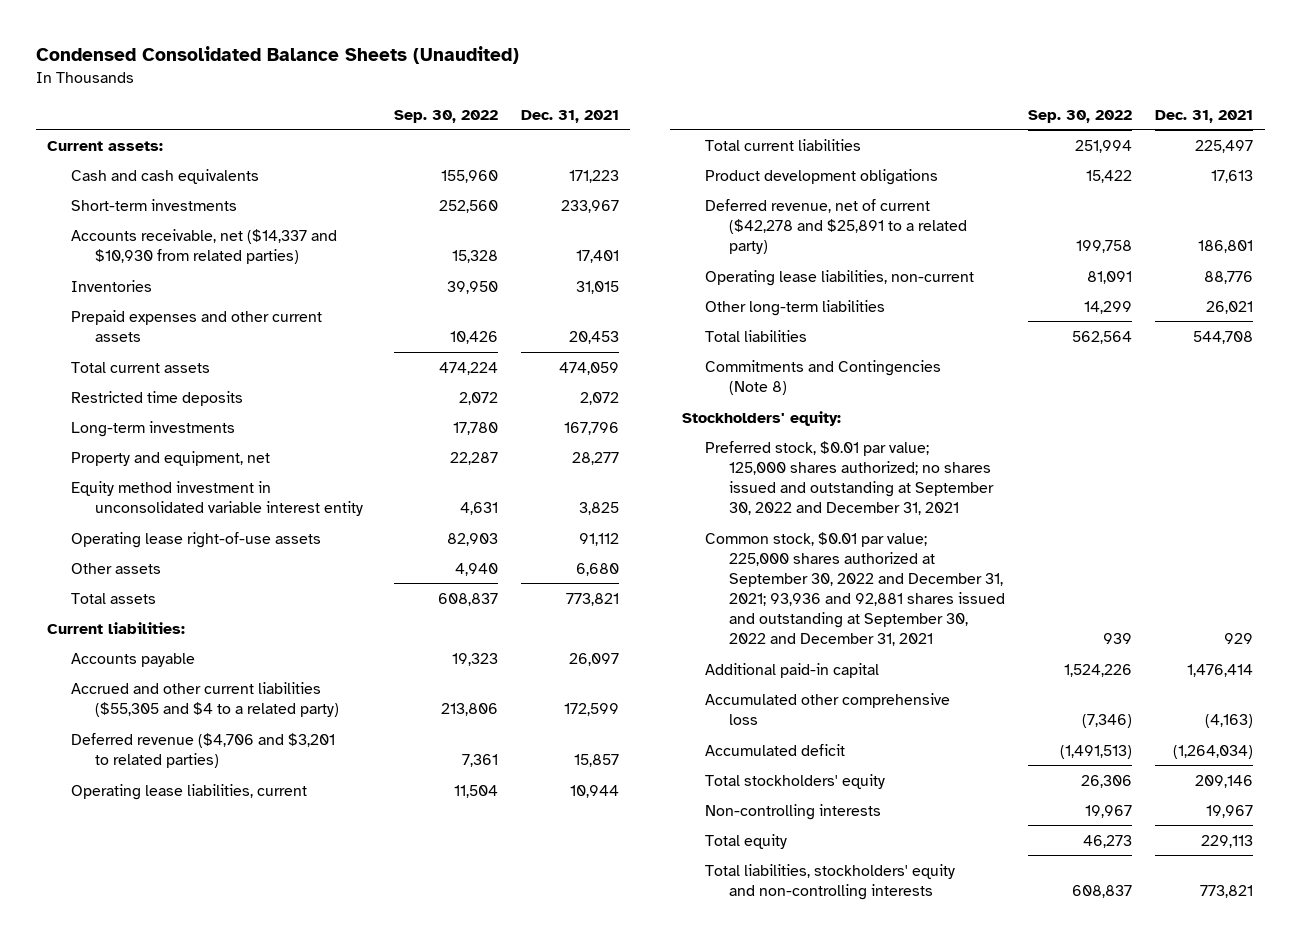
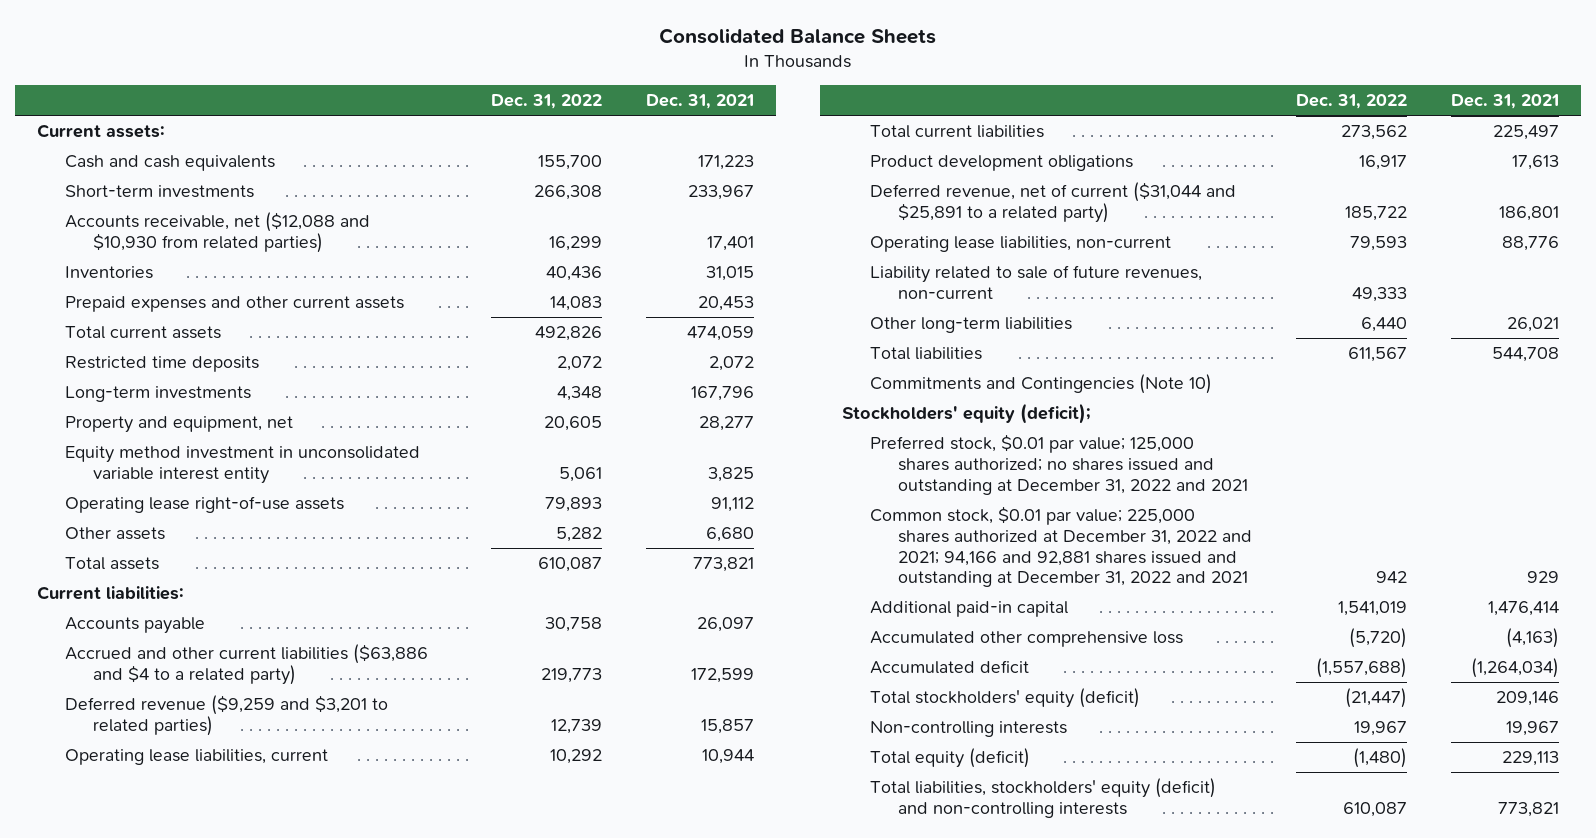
- Condensed Consolidated Balance Sheets (Unaudited)
+ Consolidated Balance Sheets
- | Sep. 30, 2022 | Dec. 31, 2021
+ | Dec. 31, 2022 | Dec. 31, 2021
- Accounts receivable, net ($14,337 and $10,930 from related parties) | 15,328 | 17,401
+ Accounts receivable, net ($12,088 and $10,930 from related parties) | 16,299 | 17,401
- Accrued and other current liabilities ($55,305 and $4 to a related party) | 213,806 | 172,599
- Deferred revenue ($4,706 and $3,201 to related parties) | 7,361 | 15,857
+ Accrued and other current liabilities ($63,886 and $4 to a related party) | 219,773 | 172,599
+ Deferred revenue ($9,259 and $3,201 to related parties) | 12,739 | 15,857
- Deferred revenue, net of current ($42,278 and $25,891 to a related party) | 199,758 | 186,801
+ Deferred revenue, net of current ($31,044 and $25,891 to a related party) | 185,722 | 186,801
+ Liability related to sale of future revenues, non-current | 49,333 |
- Commitments and Contingencies (Note 8)
- Stockholders' equity:
- Preferred stock, $0.01 par value; 125,000 shares authorized; no shares issued and outstanding at September 30, 2022 and December 31, 2021
- Common stock, $0.01 par value; 225,000 shares authorized at September 30, 2022 and December 31, 2021; 93,936 and 92,881 shares issued and outstanding at September 30, 2022 and December 31, 2021 | 939 | 929
+ Commitments and Contingencies (Note 10)
+ Stockholders' equity (deficit);
+ Preferred stock, $0.01 par value; 125,000 shares authorized; no shares issued and outstanding at December 31, 2022 and 2021
+ Common stock, $0.01 par value; 225,000 shares authorized at December 31, 2022 and 2021; 94,166 and 92,881 shares issued and outstanding at December 31, 2022 and 2021 | 942 | 929
- Total stockholders' equity | 26,306 | 209,146
+ Total stockholders' equity (deficit) | (21,447) | 209,146
- Total equity | 46,273 | 229,113
- Total liabilities, stockholders' equity and non-controlling interests | 608,837 | 773,821
+ Total equity (deficit) | (1,480) | 229,113
+ Total liabilities, stockholders' equity (deficit) and non-controlling interests | 610,087 | 773,821

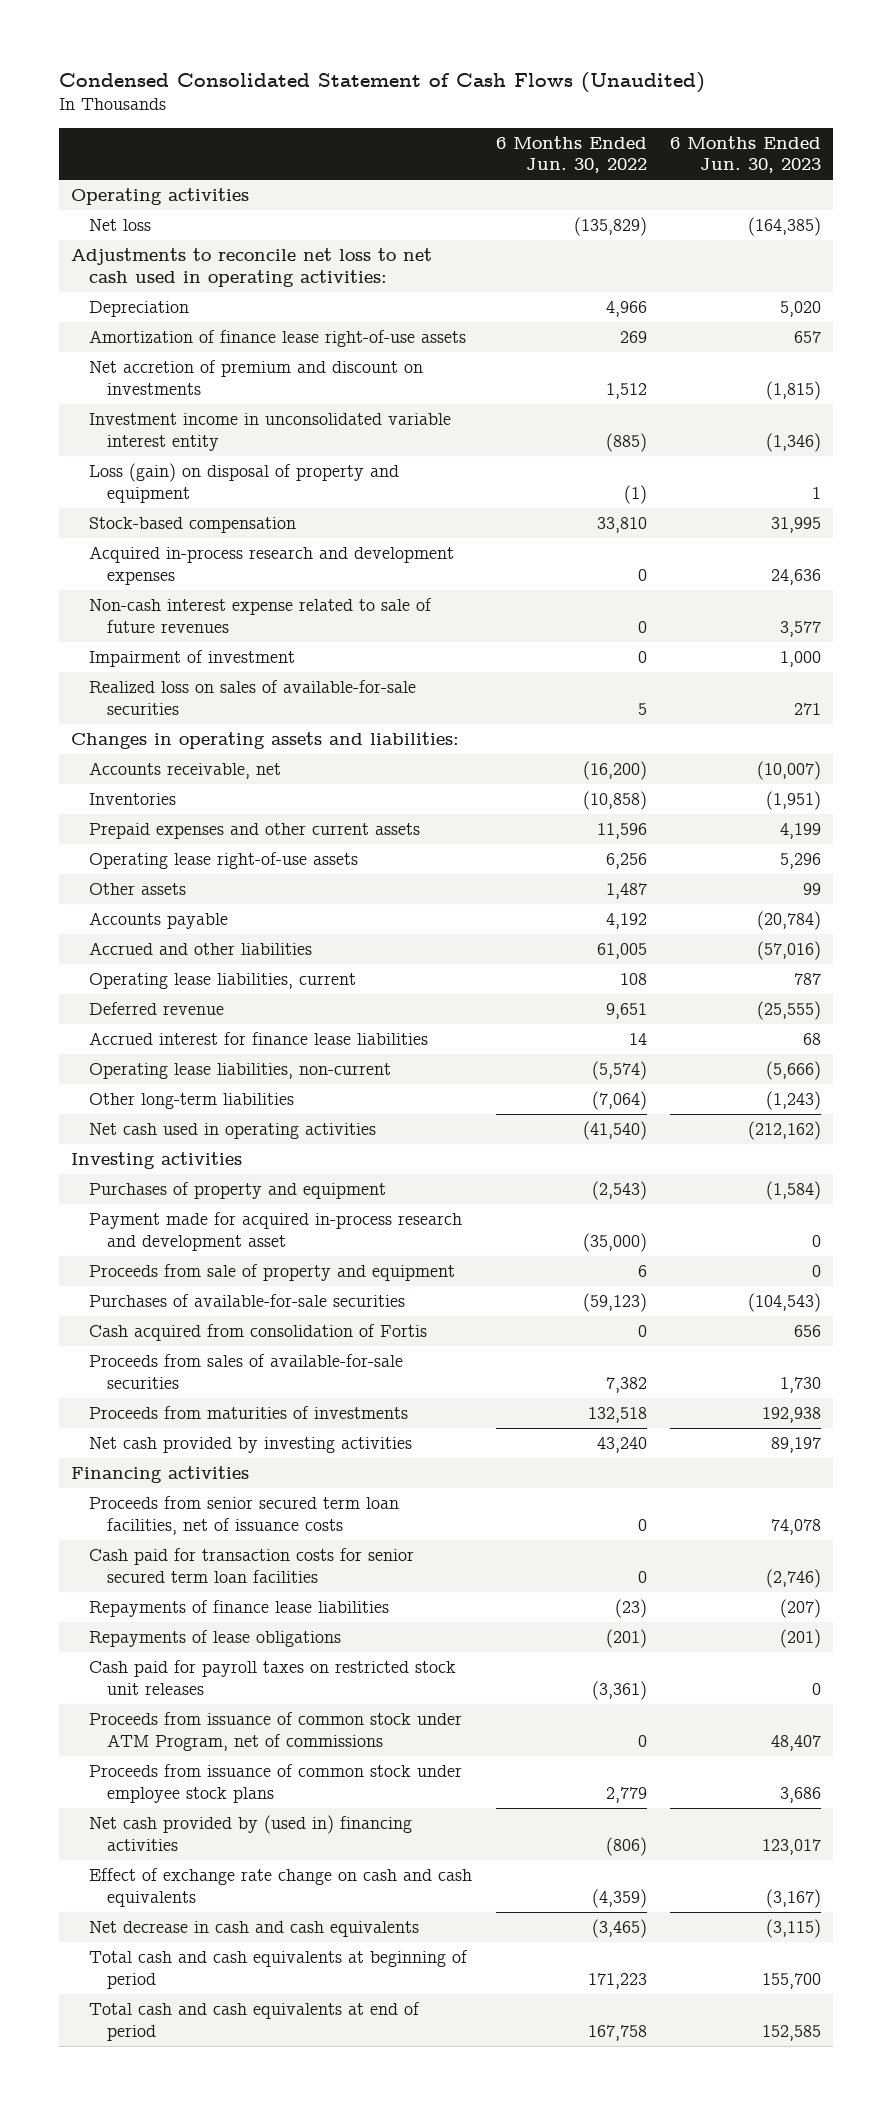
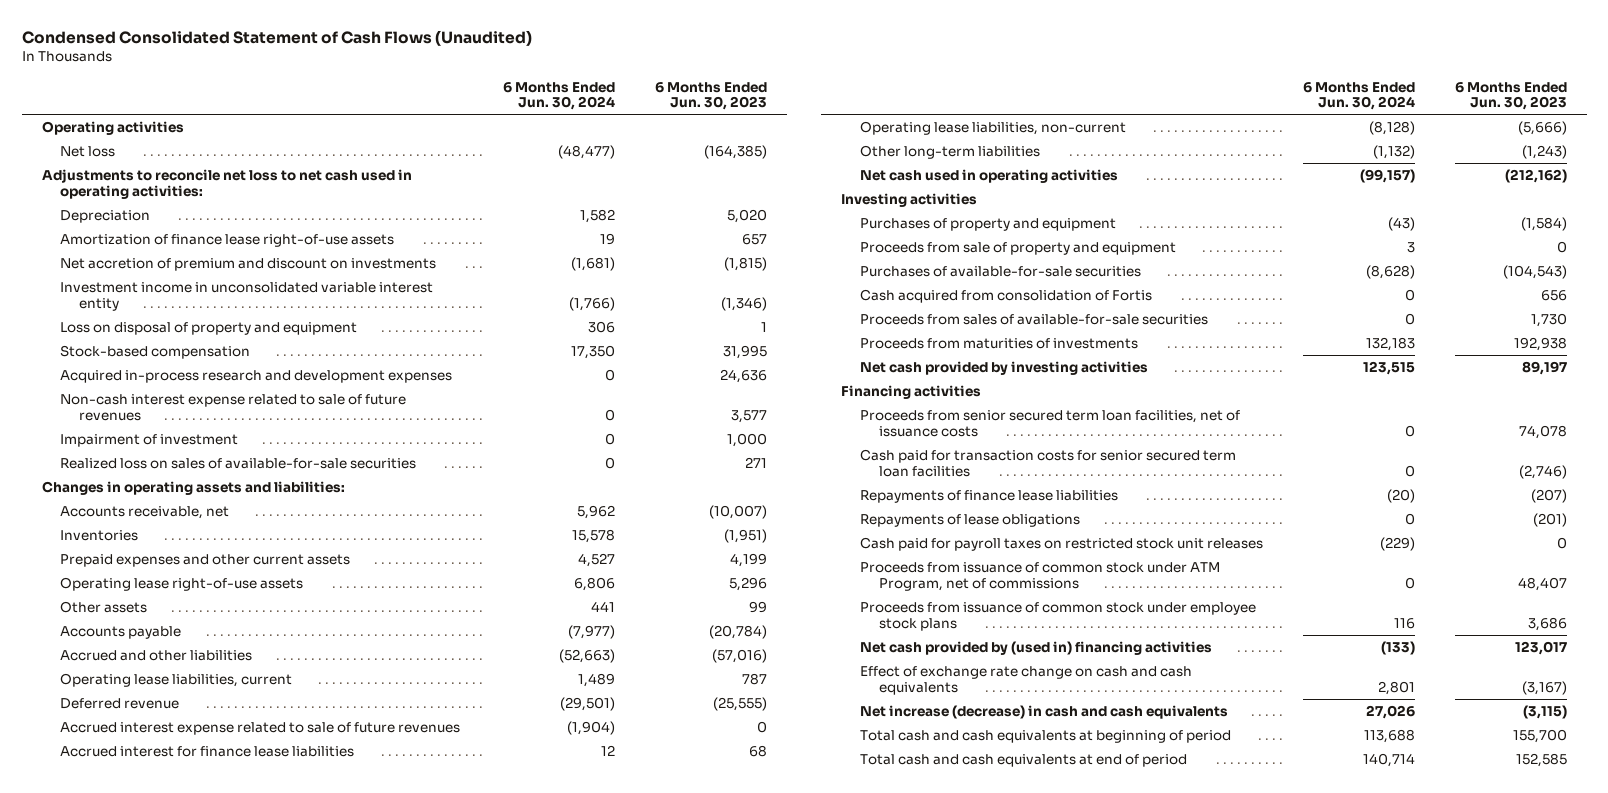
- | 6 Months Ended Jun. 30, 2022 | 6 Months Ended Jun. 30, 2023
+ | 6 Months Ended Jun. 30, 2024 | 6 Months Ended Jun. 30, 2023
- Loss (gain) on disposal of property and equipment | (1) | 1
+ Loss on disposal of property and equipment | 306 | 1
+ Accrued interest expense related to sale of future revenues | (1,904) | 0
- Payment made for acquired in-process research and development asset | (35,000) | 0
- Net decrease in cash and cash equivalents | (3,465) | (3,115)
+ Net increase (decrease) in cash and cash equivalents | 27,026 | (3,115)

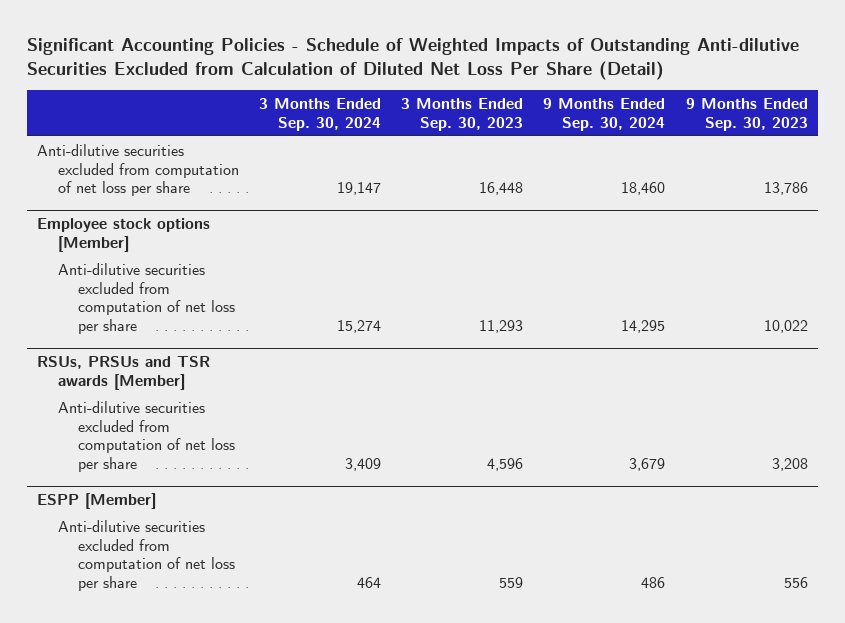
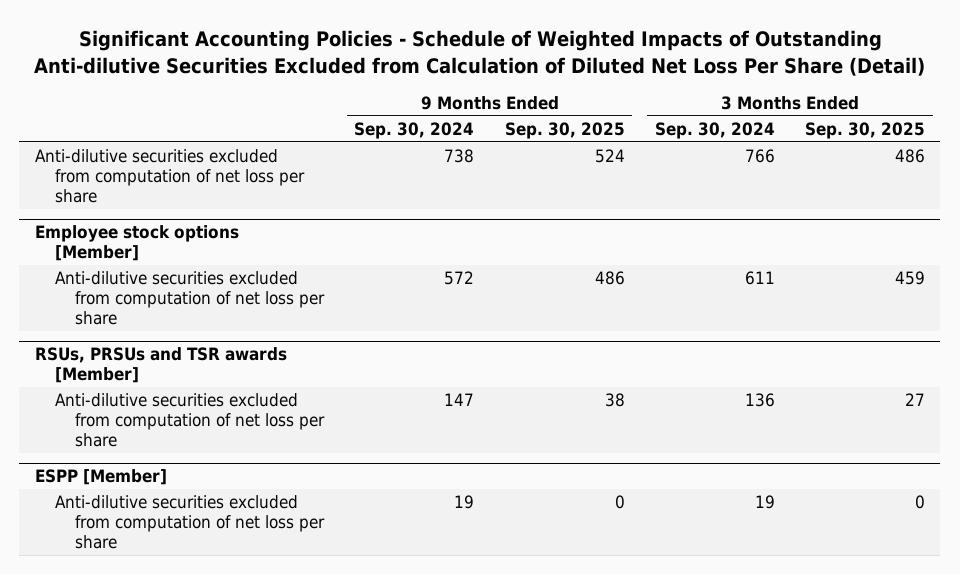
- | 3 Months Ended Sep. 30, 2024 | 3 Months Ended Sep. 30, 2023 | 9 Months Ended Sep. 30, 2024 | 9 Months Ended Sep. 30, 2023
+ | 9 Months Ended Sep. 30, 2024 | 9 Months Ended Sep. 30, 2025 | 3 Months Ended Sep. 30, 2024 | 3 Months Ended Sep. 30, 2025
- Anti-dilutive securities excluded from computation of net loss per share | 19,147 | 16,448 | 18,460 | 13,786
+ Anti-dilutive securities excluded from computation of net loss per share | 738 | 524 | 766 | 486
@ Employee stock options [Member]
- Anti-dilutive securities excluded from computation of net loss per share | 15,274 | 11,293 | 14,295 | 10,022
+ Anti-dilutive securities excluded from computation of net loss per share | 572 | 486 | 611 | 459
@ RSUs, PRSUs and TSR awards [Member]
- Anti-dilutive securities excluded from computation of net loss per share | 3,409 | 4,596 | 3,679 | 3,208
+ Anti-dilutive securities excluded from computation of net loss per share | 147 | 38 | 136 | 27
@ ESPP [Member]
- Anti-dilutive securities excluded from computation of net loss per share | 464 | 559 | 486 | 556
+ Anti-dilutive securities excluded from computation of net loss per share | 19 | 0 | 19 | 0

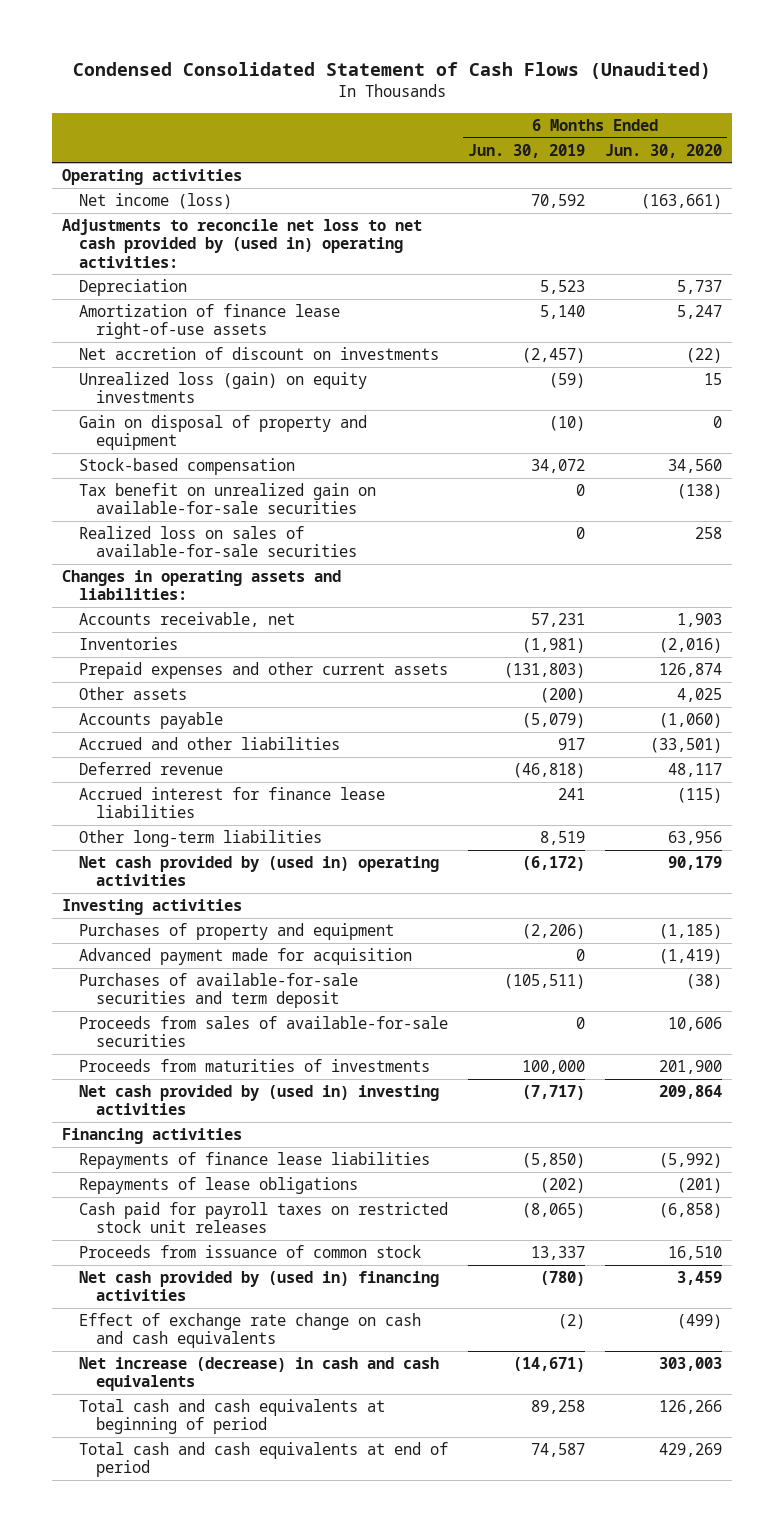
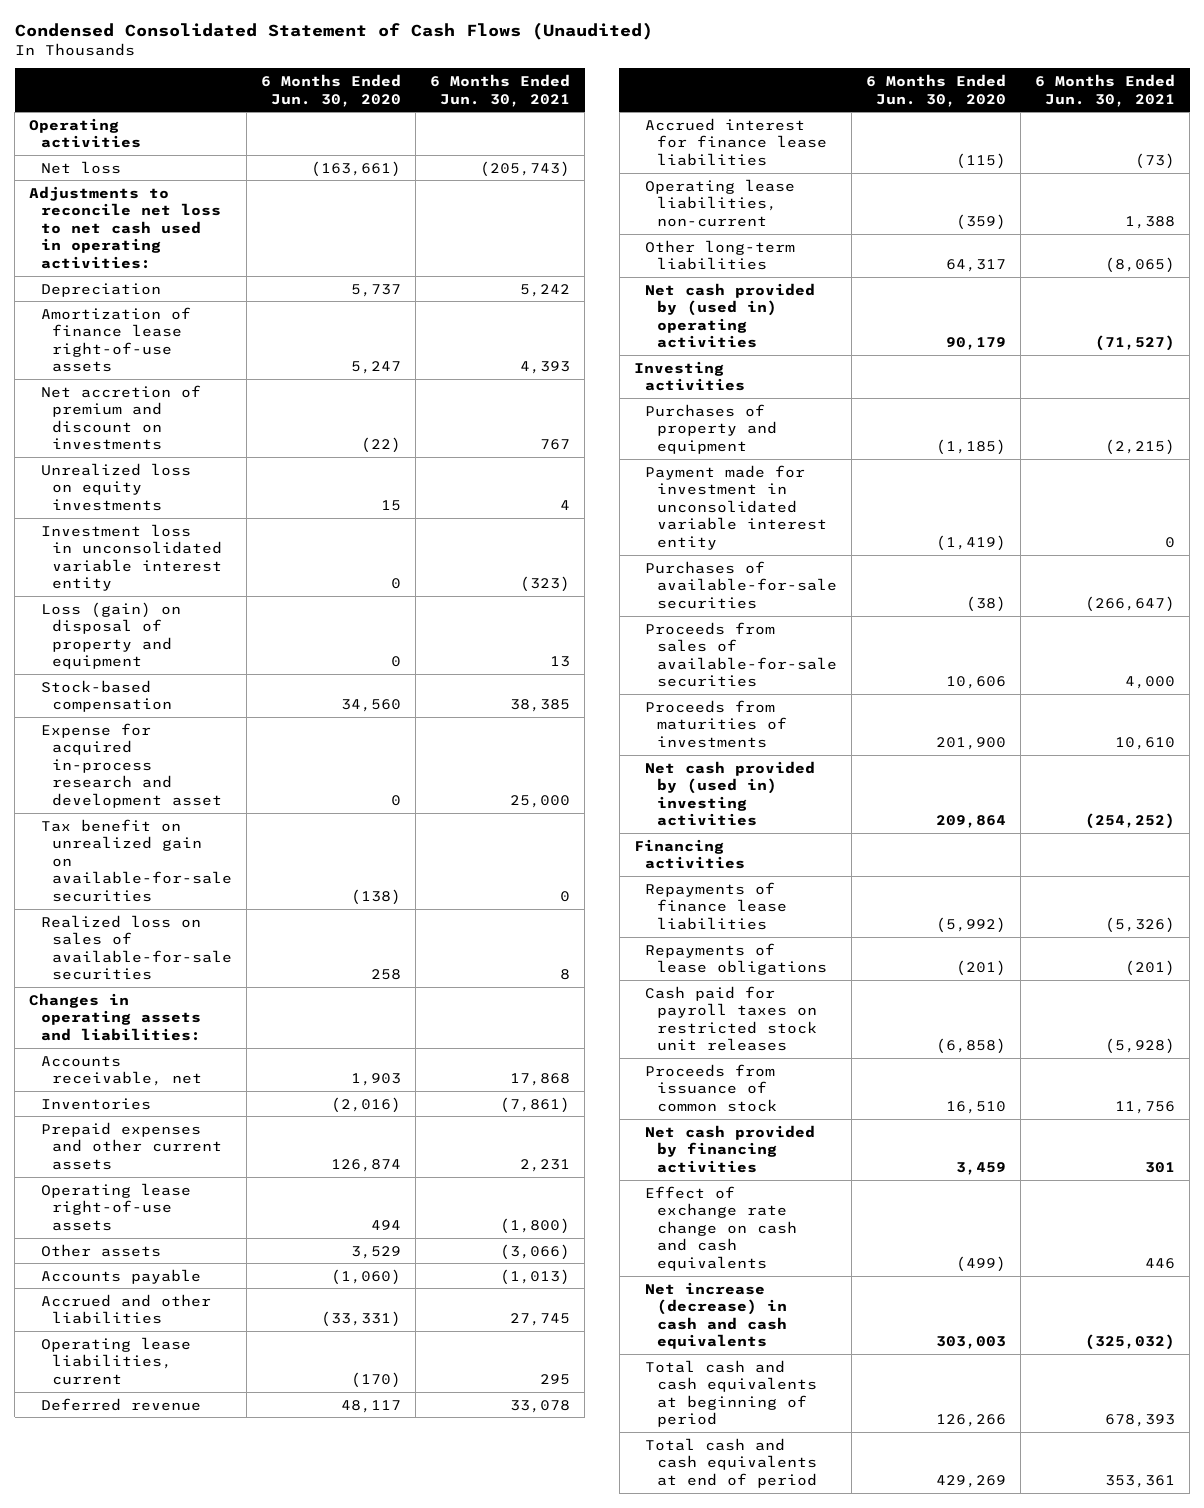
- | 6 Months Ended Jun. 30, 2019 | 6 Months Ended Jun. 30, 2020
+ | 6 Months Ended Jun. 30, 2020 | 6 Months Ended Jun. 30, 2021
- Net income (loss) | 70,592 | (163,661)
- Adjustments to reconcile net loss to net cash provided by (used in) operating activities:
+ Net loss | (163,661) | (205,743)
+ Adjustments to reconcile net loss to net cash used in operating activities:
- Net accretion of discount on investments | (2,457) | (22)
- Unrealized loss (gain) on equity investments | (59) | 15
- Gain on disposal of property and equipment | (10) | 0
+ Net accretion of premium and discount on investments | (22) | 767
+ Unrealized loss on equity investments | 15 | 4
+ Investment loss in unconsolidated variable interest entity | 0 | (323)
+ Loss (gain) on disposal of property and equipment | 0 | 13
+ Expense for acquired in-process research and development asset | 0 | 25,000
- Other assets | (200) | 4,025
+ Operating lease right-of-use assets | 494 | (1,800)
+ Other assets | 3,529 | (3,066)
- Accrued and other liabilities | 917 | (33,501)
+ Accrued and other liabilities | (33,331) | 27,745
+ Operating lease liabilities, current | (170) | 295
- Other long-term liabilities | 8,519 | 63,956
+ Operating lease liabilities, non-current | (359) | 1,388
+ Other long-term liabilities | 64,317 | (8,065)
- Advanced payment made for acquisition | 0 | (1,419)
- Purchases of available-for-sale securities and term deposit | (105,511) | (38)
+ Payment made for investment in unconsolidated variable interest entity | (1,419) | 0
+ Purchases of available-for-sale securities | (38) | (266,647)
- Net cash provided by (used in) financing activities | (780) | 3,459
+ Net cash provided by financing activities | 3,459 | 301

